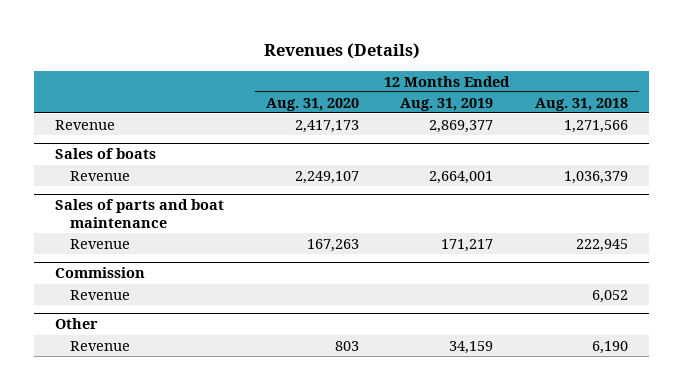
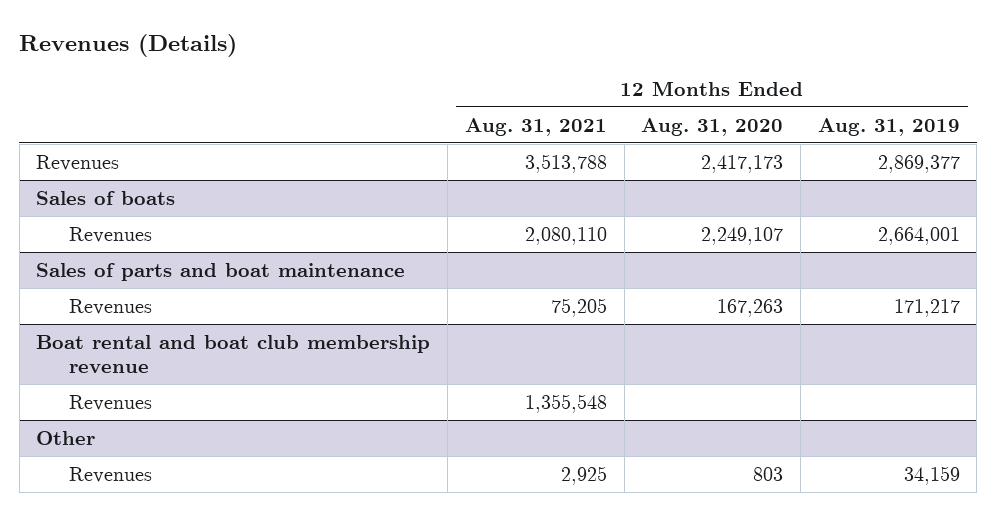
- | 12 Months Ended Aug. 31, 2020 | 12 Months Ended Aug. 31, 2019 | 12 Months Ended Aug. 31, 2018
+ | 12 Months Ended Aug. 31, 2021 | 12 Months Ended Aug. 31, 2020 | 12 Months Ended Aug. 31, 2019
- Revenue | 2,417,173 | 2,869,377 | 1,271,566
+ Revenues | 3,513,788 | 2,417,173 | 2,869,377
@ Sales of boats
- Revenue | 2,249,107 | 2,664,001 | 1,036,379
+ Revenues | 2,080,110 | 2,249,107 | 2,664,001
@ Sales of parts and boat maintenance
- Revenue | 167,263 | 171,217 | 222,945
- Commission
- Revenue | | | 6,052
@ Sales of parts and boat maintenance
+ Revenues | 75,205 | 167,263 | 171,217
+ Boat rental and boat club membership revenue
+ Revenues | 1,355,548 | |
@ Other
- Revenue | 803 | 34,159 | 6,190
+ Revenues | 2,925 | 803 | 34,159

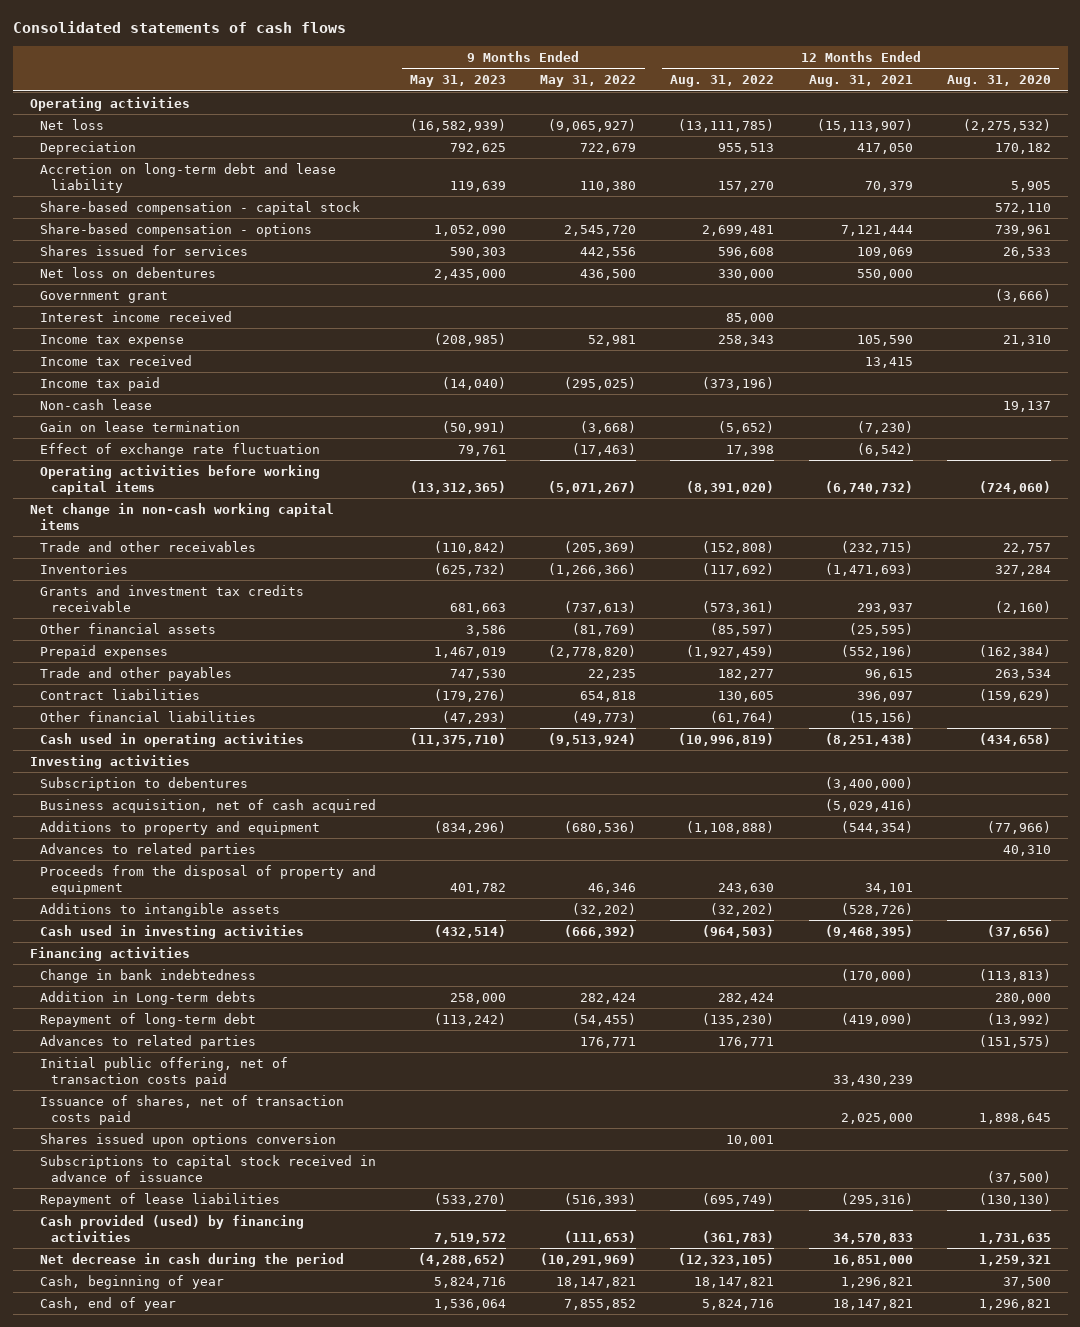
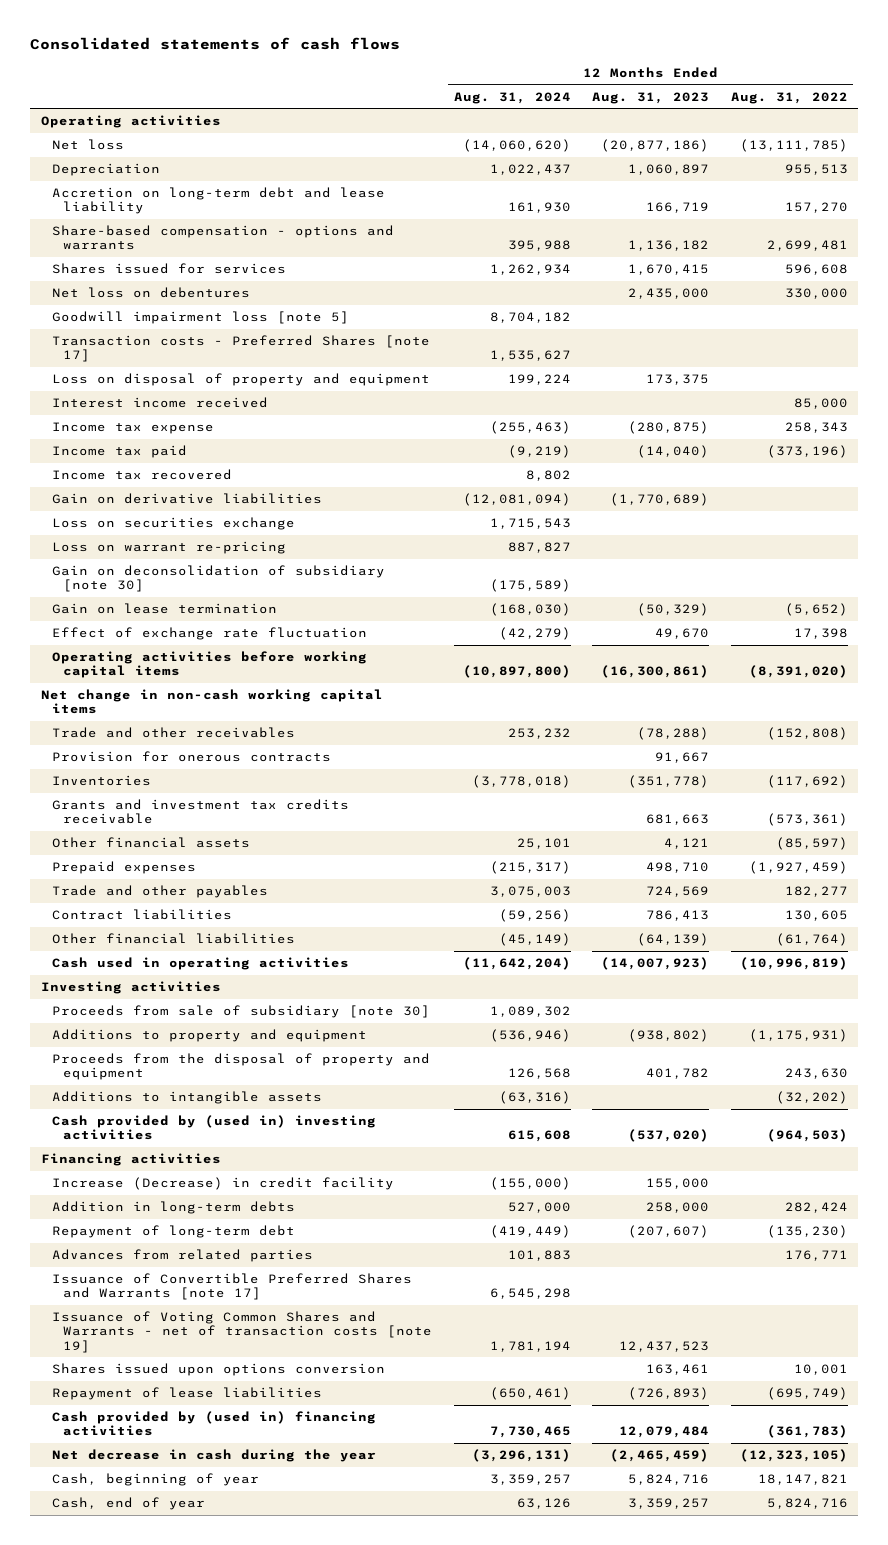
- | 9 Months Ended May 31, 2023 | 9 Months Ended May 31, 2022 | 12 Months Ended Aug. 31, 2022 | 12 Months Ended Aug. 31, 2021 | 12 Months Ended Aug. 31, 2020
+ | 12 Months Ended Aug. 31, 2024 | 12 Months Ended Aug. 31, 2023 | 12 Months Ended Aug. 31, 2022
- Share-based compensation - capital stock | | | | | 572,110
- Share-based compensation - options | 1,052,090 | 2,545,720 | 2,699,481 | 7,121,444 | 739,961
+ Share-based compensation - options and warrants | 395,988 | 1,136,182 | 2,699,481
- Government grant | | | | | (3,666)
+ Goodwill impairment loss [note 5] | 8,704,182 | |
+ Transaction costs - Preferred Shares [note 17] | 1,535,627 | |
+ Loss on disposal of property and equipment | 199,224 | 173,375 |
- Income tax received | | | | 13,415 |
- Non-cash lease | | | | | 19,137
+ Income tax recovered | 8,802 | |
+ Gain on derivative liabilities | (12,081,094) | (1,770,689) |
+ Loss on securities exchange | 1,715,543 | |
+ Loss on warrant re-pricing | 887,827 | |
+ Gain on deconsolidation of subsidiary [note 30] | (175,589) | |
+ Provision for onerous contracts | | 91,667 |
- Subscription to debentures | | | | (3,400,000) |
- Business acquisition, net of cash acquired | | | | (5,029,416) |
- Additions to property and equipment | (834,296) | (680,536) | (1,108,888) | (544,354) | (77,966)
- Advances to related parties | | | | | 40,310
+ Proceeds from sale of subsidiary [note 30] | 1,089,302 | |
+ Additions to property and equipment | (536,946) | (938,802) | (1,175,931)
- Cash used in investing activities | (432,514) | (666,392) | (964,503) | (9,468,395) | (37,656)
+ Cash provided by (used in) investing activities | 615,608 | (537,020) | (964,503)
- Change in bank indebtedness | | | | (170,000) | (113,813)
- Addition in Long-term debts | 258,000 | 282,424 | 282,424 | | 280,000
+ Increase (Decrease) in credit facility | (155,000) | 155,000 |
+ Addition in long-term debts | 527,000 | 258,000 | 282,424
- Advances to related parties | | 176,771 | 176,771 | | (151,575)
- Initial public offering, net of transaction costs paid | | | | 33,430,239 |
- Issuance of shares, net of transaction costs paid | | | | 2,025,000 | 1,898,645
+ Advances from related parties | 101,883 | | 176,771
+ Issuance of Convertible Preferred Shares and Warrants [note 17] | 6,545,298 | |
+ Issuance of Voting Common Shares and Warrants - net of transaction costs [note 19] | 1,781,194 | 12,437,523 |
- Subscriptions to capital stock received in advance of issuance | | | | | (37,500)
- Cash provided (used) by financing activities | 7,519,572 | (111,653) | (361,783) | 34,570,833 | 1,731,635
- Net decrease in cash during the period | (4,288,652) | (10,291,969) | (12,323,105) | 16,851,000 | 1,259,321
+ Cash provided by (used in) financing activities | 7,730,465 | 12,079,484 | (361,783)
+ Net decrease in cash during the year | (3,296,131) | (2,465,459) | (12,323,105)

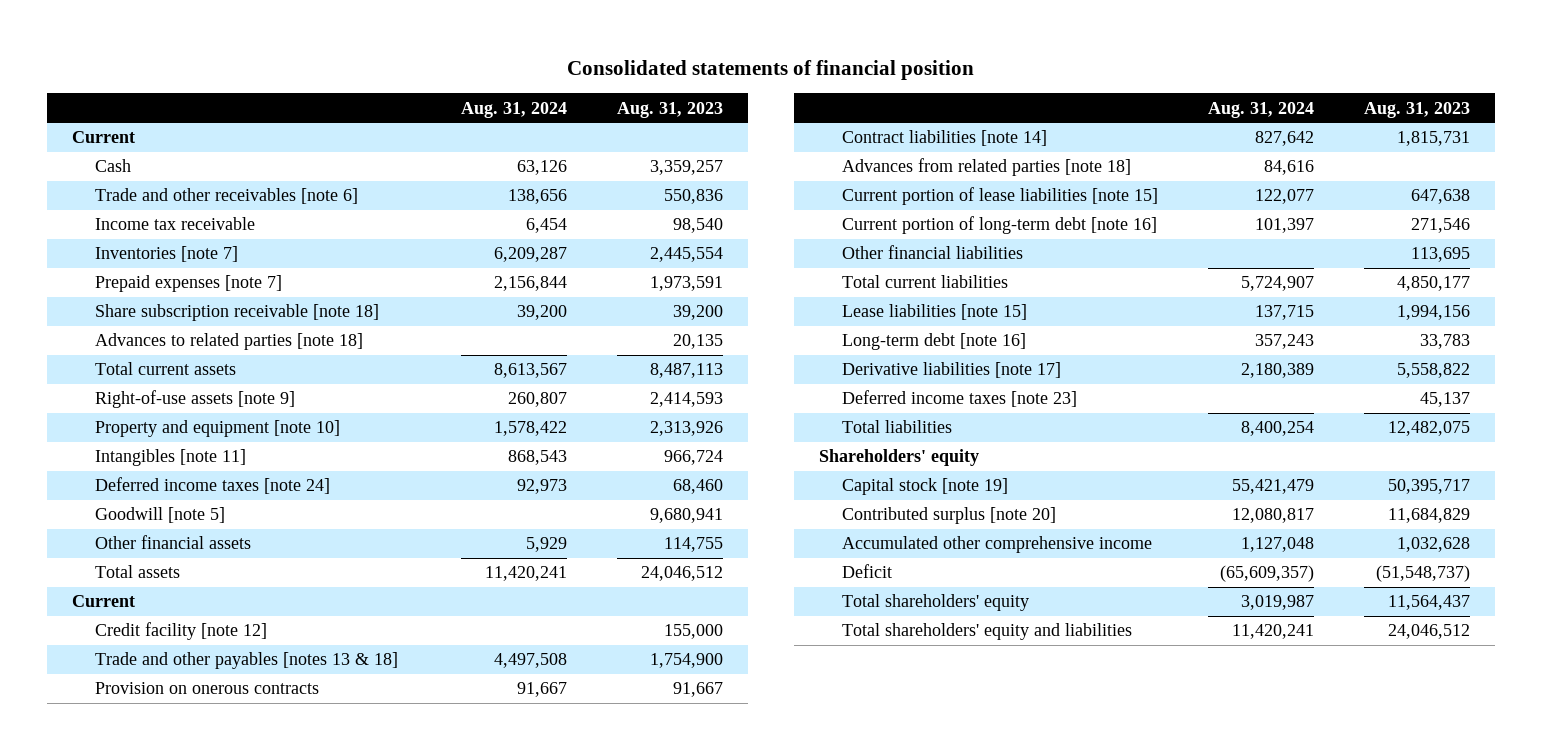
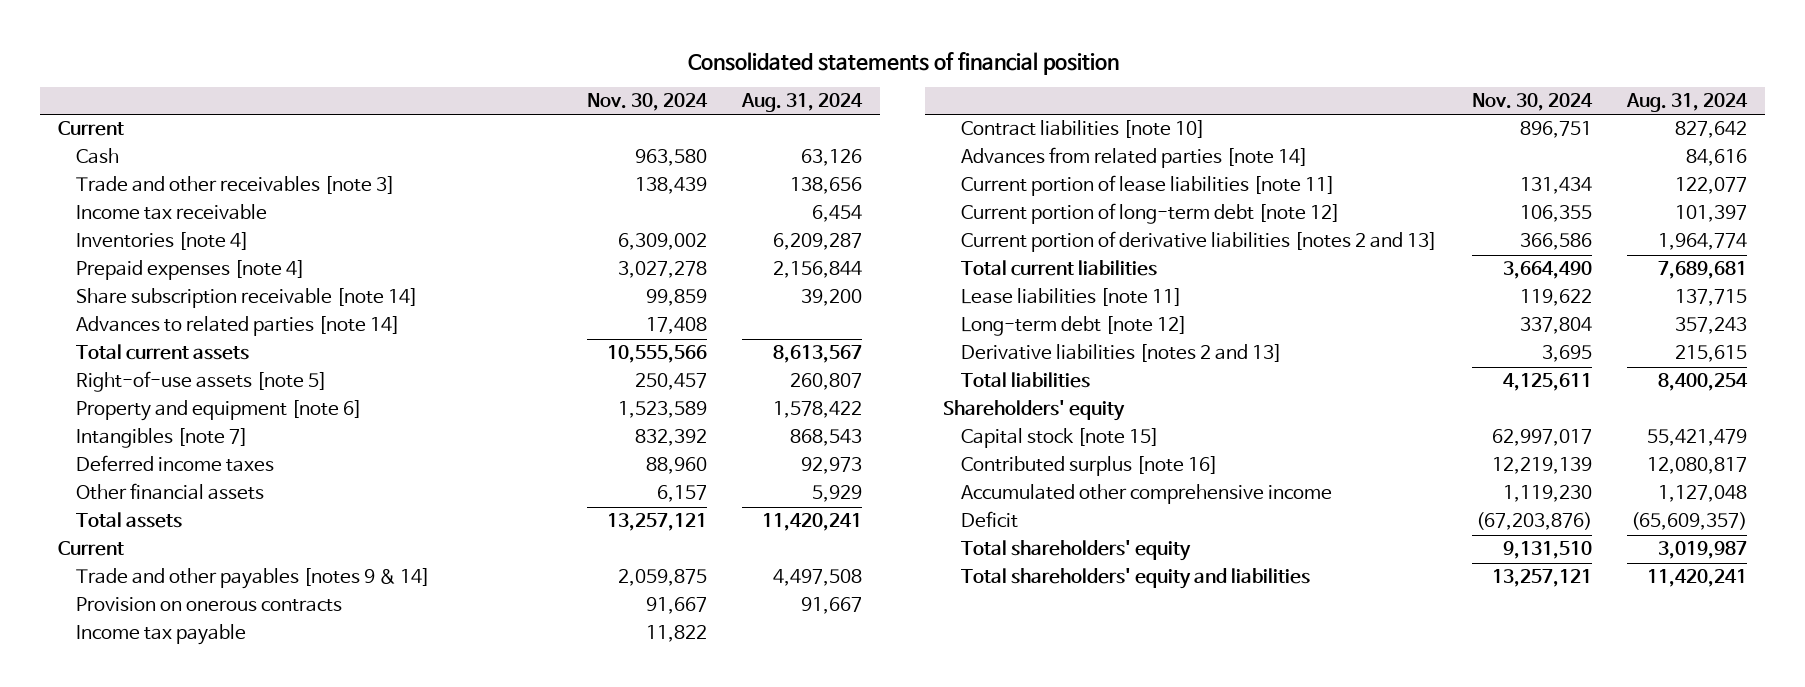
- | Aug. 31, 2024 | Aug. 31, 2023
+ | Nov. 30, 2024 | Aug. 31, 2024
- Trade and other receivables [note 6] | 138,656 | 550,836
+ Trade and other receivables [note 3] | 138,439 | 138,656
- Inventories [note 7] | 6,209,287 | 2,445,554
- Prepaid expenses [note 7] | 2,156,844 | 1,973,591
- Share subscription receivable [note 18] | 39,200 | 39,200
- Advances to related parties [note 18] | | 20,135
+ Inventories [note 4] | 6,309,002 | 6,209,287
+ Prepaid expenses [note 4] | 3,027,278 | 2,156,844
+ Share subscription receivable [note 14] | 99,859 | 39,200
+ Advances to related parties [note 14] | 17,408 |
- Right-of-use assets [note 9] | 260,807 | 2,414,593
- Property and equipment [note 10] | 1,578,422 | 2,313,926
- Intangibles [note 11] | 868,543 | 966,724
- Deferred income taxes [note 24] | 92,973 | 68,460
- Goodwill [note 5] | | 9,680,941
+ Right-of-use assets [note 5] | 250,457 | 260,807
+ Property and equipment [note 6] | 1,523,589 | 1,578,422
+ Intangibles [note 7] | 832,392 | 868,543
+ Deferred income taxes | 88,960 | 92,973
- Credit facility [note 12] | | 155,000
- Trade and other payables [notes 13 & 18] | 4,497,508 | 1,754,900
+ Trade and other payables [notes 9 & 14] | 2,059,875 | 4,497,508
- Contract liabilities [note 14] | 827,642 | 1,815,731
- Advances from related parties [note 18] | 84,616 |
- Current portion of lease liabilities [note 15] | 122,077 | 647,638
- Current portion of long-term debt [note 16] | 101,397 | 271,546
- Other financial liabilities | | 113,695
- Total current liabilities | 5,724,907 | 4,850,177
- Lease liabilities [note 15] | 137,715 | 1,994,156
- Long-term debt [note 16] | 357,243 | 33,783
- Derivative liabilities [note 17] | 2,180,389 | 5,558,822
- Deferred income taxes [note 23] | | 45,137
+ Income tax payable | 11,822 |
+ Contract liabilities [note 10] | 896,751 | 827,642
+ Advances from related parties [note 14] | | 84,616
+ Current portion of lease liabilities [note 11] | 131,434 | 122,077
+ Current portion of long-term debt [note 12] | 106,355 | 101,397
+ Current portion of derivative liabilities [notes 2 and 13] | 366,586 | 1,964,774
+ Total current liabilities | 3,664,490 | 7,689,681
+ Lease liabilities [note 11] | 119,622 | 137,715
+ Long-term debt [note 12] | 337,804 | 357,243
+ Derivative liabilities [notes 2 and 13] | 3,695 | 215,615
- Capital stock [note 19] | 55,421,479 | 50,395,717
- Contributed surplus [note 20] | 12,080,817 | 11,684,829
+ Capital stock [note 15] | 62,997,017 | 55,421,479
+ Contributed surplus [note 16] | 12,219,139 | 12,080,817

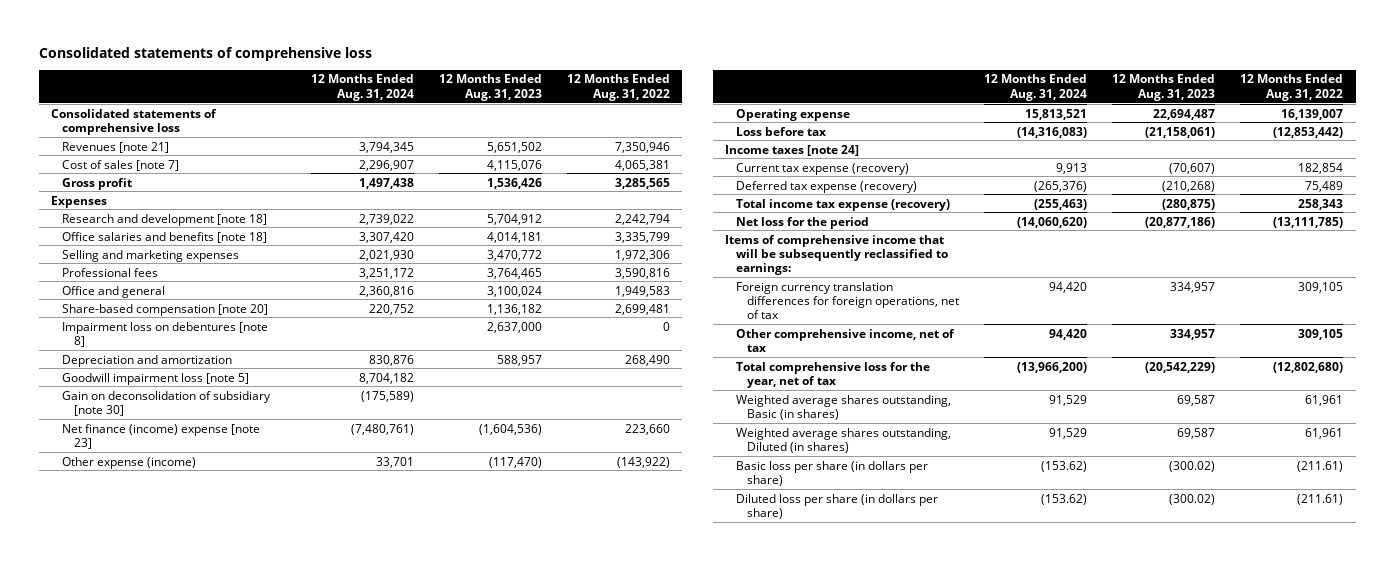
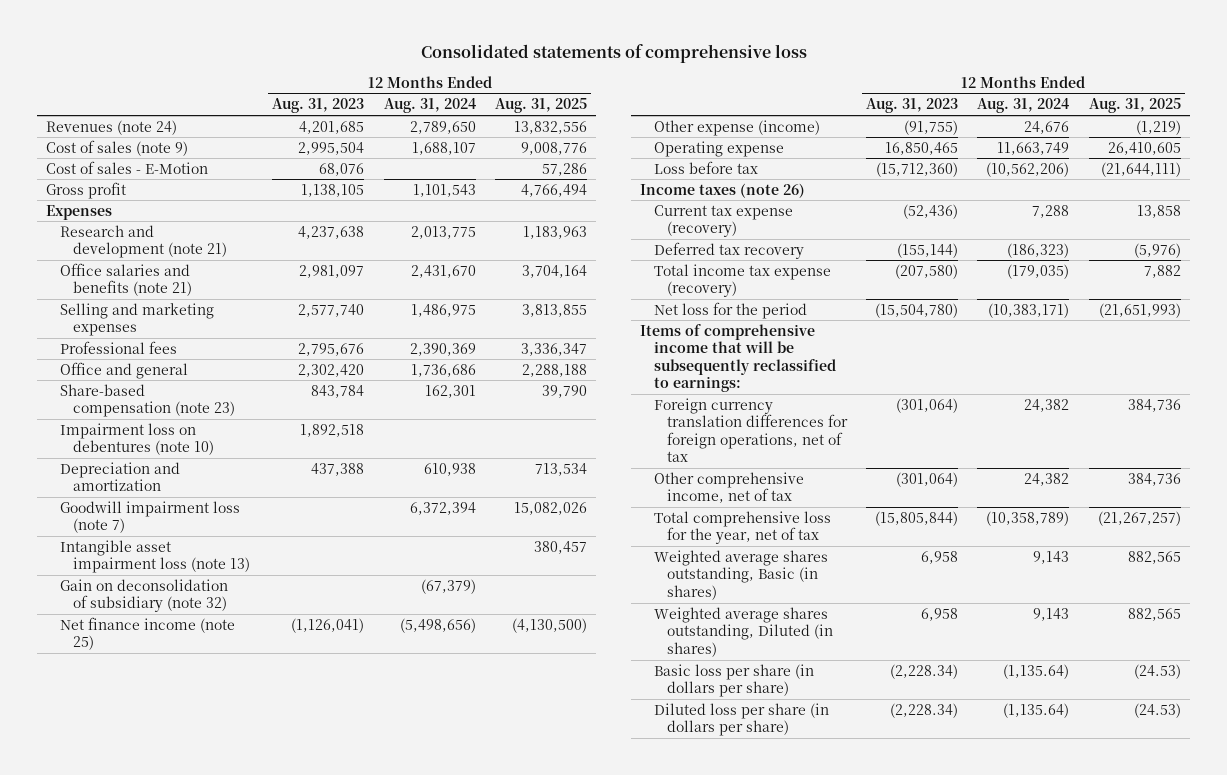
- | 12 Months Ended Aug. 31, 2024 | 12 Months Ended Aug. 31, 2023 | 12 Months Ended Aug. 31, 2022
+ | 12 Months Ended Aug. 31, 2023 | 12 Months Ended Aug. 31, 2024 | 12 Months Ended Aug. 31, 2025
- Consolidated statements of comprehensive loss
- Revenues [note 21] | 3,794,345 | 5,651,502 | 7,350,946
- Cost of sales [note 7] | 2,296,907 | 4,115,076 | 4,065,381
- Gross profit | 1,497,438 | 1,536,426 | 3,285,565
+ Revenues (note 24) | 4,201,685 | 2,789,650 | 13,832,556
+ Cost of sales (note 9) | 2,995,504 | 1,688,107 | 9,008,776
+ Cost of sales - E-Motion | 68,076 | | 57,286
+ Gross profit | 1,138,105 | 1,101,543 | 4,766,494
- Research and development [note 18] | 2,739,022 | 5,704,912 | 2,242,794
- Office salaries and benefits [note 18] | 3,307,420 | 4,014,181 | 3,335,799
- Selling and marketing expenses | 2,021,930 | 3,470,772 | 1,972,306
- Professional fees | 3,251,172 | 3,764,465 | 3,590,816
- Office and general | 2,360,816 | 3,100,024 | 1,949,583
- Share-based compensation [note 20] | 220,752 | 1,136,182 | 2,699,481
- Impairment loss on debentures [note 8] | | 2,637,000 | 0
- Depreciation and amortization | 830,876 | 588,957 | 268,490
- Goodwill impairment loss [note 5] | 8,704,182 | |
- Gain on deconsolidation of subsidiary [note 30] | (175,589) | |
- Net finance (income) expense [note 23] | (7,480,761) | (1,604,536) | 223,660
- Other expense (income) | 33,701 | (117,470) | (143,922)
- Operating expense | 15,813,521 | 22,694,487 | 16,139,007
- Loss before tax | (14,316,083) | (21,158,061) | (12,853,442)
- Income taxes [note 24]
- Current tax expense (recovery) | 9,913 | (70,607) | 182,854
- Deferred tax expense (recovery) | (265,376) | (210,268) | 75,489
- Total income tax expense (recovery) | (255,463) | (280,875) | 258,343
- Net loss for the period | (14,060,620) | (20,877,186) | (13,111,785)
+ Research and development (note 21) | 4,237,638 | 2,013,775 | 1,183,963
+ Office salaries and benefits (note 21) | 2,981,097 | 2,431,670 | 3,704,164
+ Selling and marketing expenses | 2,577,740 | 1,486,975 | 3,813,855
+ Professional fees | 2,795,676 | 2,390,369 | 3,336,347
+ Office and general | 2,302,420 | 1,736,686 | 2,288,188
+ Share-based compensation (note 23) | 843,784 | 162,301 | 39,790
+ Impairment loss on debentures (note 10) | 1,892,518 | |
+ Depreciation and amortization | 437,388 | 610,938 | 713,534
+ Goodwill impairment loss (note 7) | | 6,372,394 | 15,082,026
+ Intangible asset impairment loss (note 13) | | | 380,457
+ Gain on deconsolidation of subsidiary (note 32) | | (67,379) |
+ Net finance income (note 25) | (1,126,041) | (5,498,656) | (4,130,500)
+ Other expense (income) | (91,755) | 24,676 | (1,219)
+ Operating expense | 16,850,465 | 11,663,749 | 26,410,605
+ Loss before tax | (15,712,360) | (10,562,206) | (21,644,111)
+ Income taxes (note 26)
+ Current tax expense (recovery) | (52,436) | 7,288 | 13,858
+ Deferred tax recovery | (155,144) | (186,323) | (5,976)
+ Total income tax expense (recovery) | (207,580) | (179,035) | 7,882
+ Net loss for the period | (15,504,780) | (10,383,171) | (21,651,993)
- Foreign currency translation differences for foreign operations, net of tax | 94,420 | 334,957 | 309,105
- Other comprehensive income, net of tax | 94,420 | 334,957 | 309,105
- Total comprehensive loss for the year, net of tax | (13,966,200) | (20,542,229) | (12,802,680)
- Weighted average shares outstanding, Basic (in shares) | 91,529 | 69,587 | 61,961
- Weighted average shares outstanding, Diluted (in shares) | 91,529 | 69,587 | 61,961
- Basic loss per share (in dollars per share) | (153.62) | (300.02) | (211.61)
- Diluted loss per share (in dollars per share) | (153.62) | (300.02) | (211.61)
+ Foreign currency translation differences for foreign operations, net of tax | (301,064) | 24,382 | 384,736
+ Other comprehensive income, net of tax | (301,064) | 24,382 | 384,736
+ Total comprehensive loss for the year, net of tax | (15,805,844) | (10,358,789) | (21,267,257)
+ Weighted average shares outstanding, Basic (in shares) | 6,958 | 9,143 | 882,565
+ Weighted average shares outstanding, Diluted (in shares) | 6,958 | 9,143 | 882,565
+ Basic loss per share (in dollars per share) | (2,228.34) | (1,135.64) | (24.53)
+ Diluted loss per share (in dollars per share) | (2,228.34) | (1,135.64) | (24.53)

